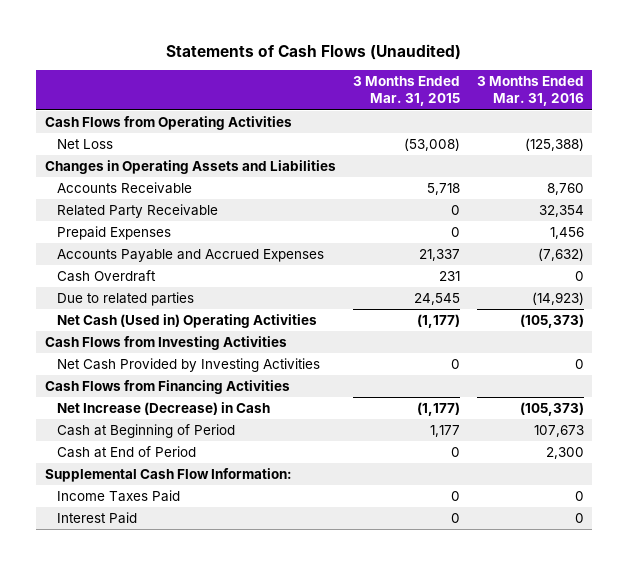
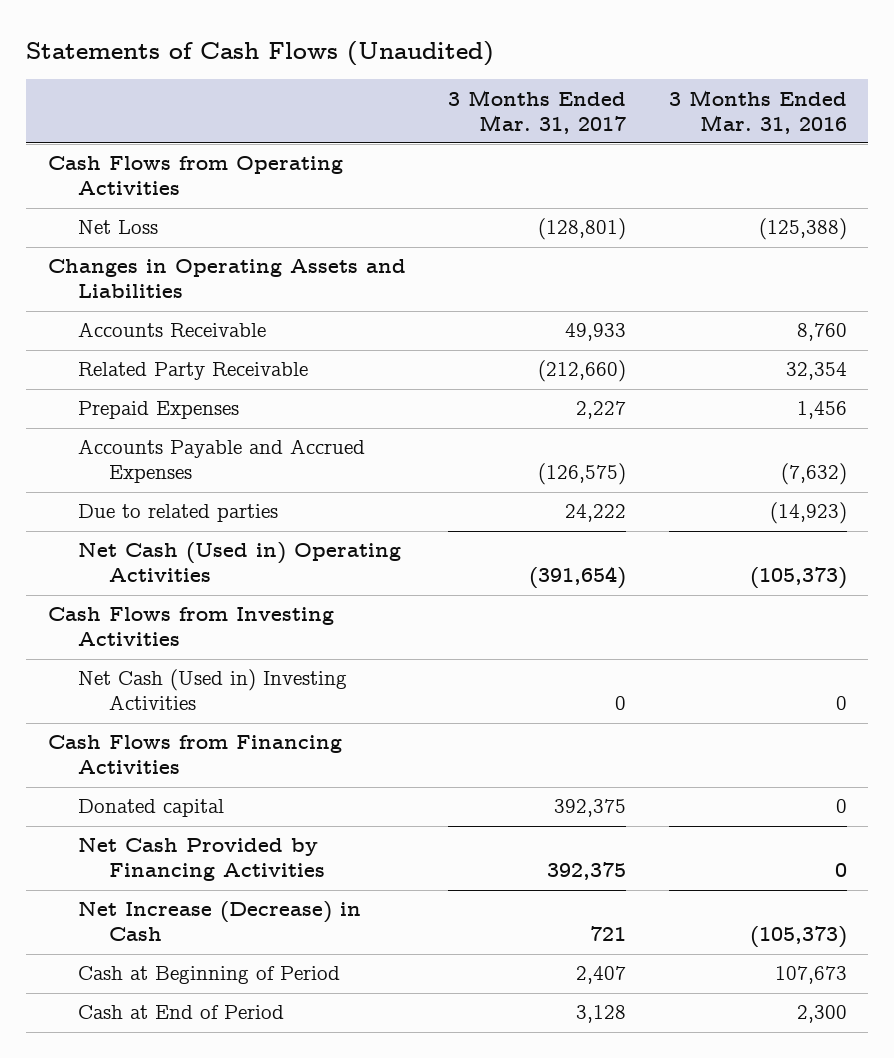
- | 3 Months Ended Mar. 31, 2015 | 3 Months Ended Mar. 31, 2016
+ | 3 Months Ended Mar. 31, 2017 | 3 Months Ended Mar. 31, 2016
- Cash Overdraft | 231 | 0
- Net Cash Provided by Investing Activities | 0 | 0
+ Net Cash (Used in) Investing Activities | 0 | 0
+ Donated capital | 392,375 | 0
+ Net Cash Provided by Financing Activities | 392,375 | 0
- Supplemental Cash Flow Information:
- Income Taxes Paid | 0 | 0
- Interest Paid | 0 | 0

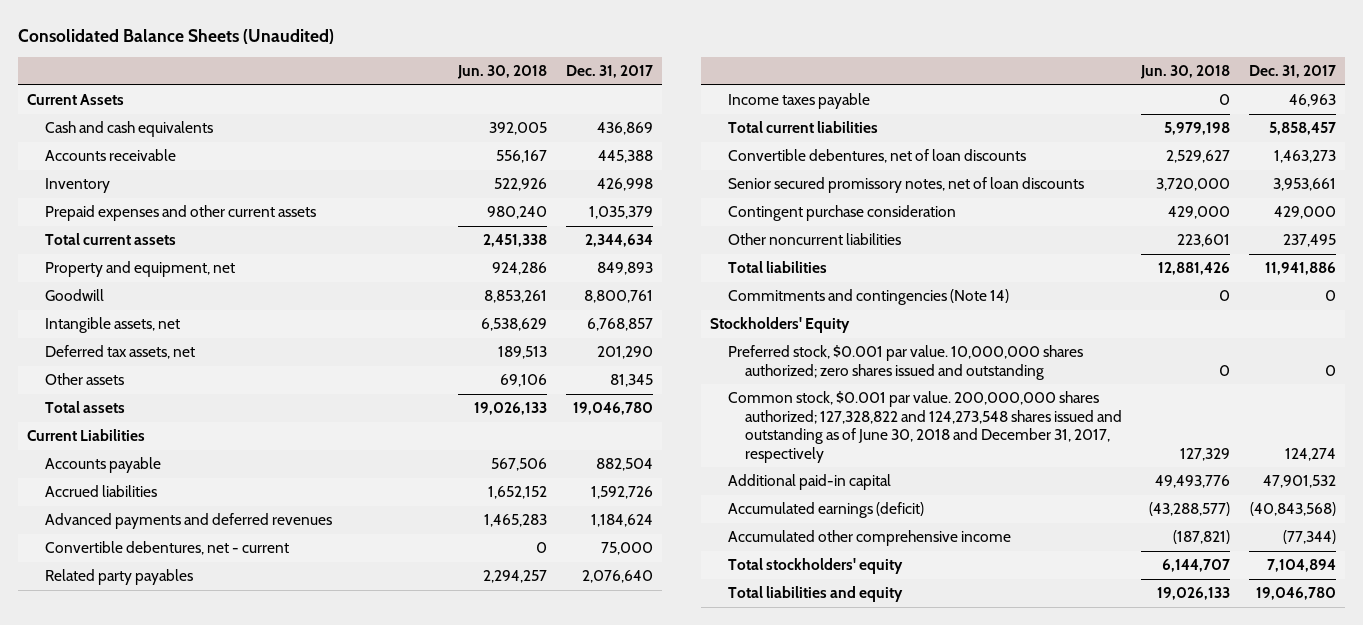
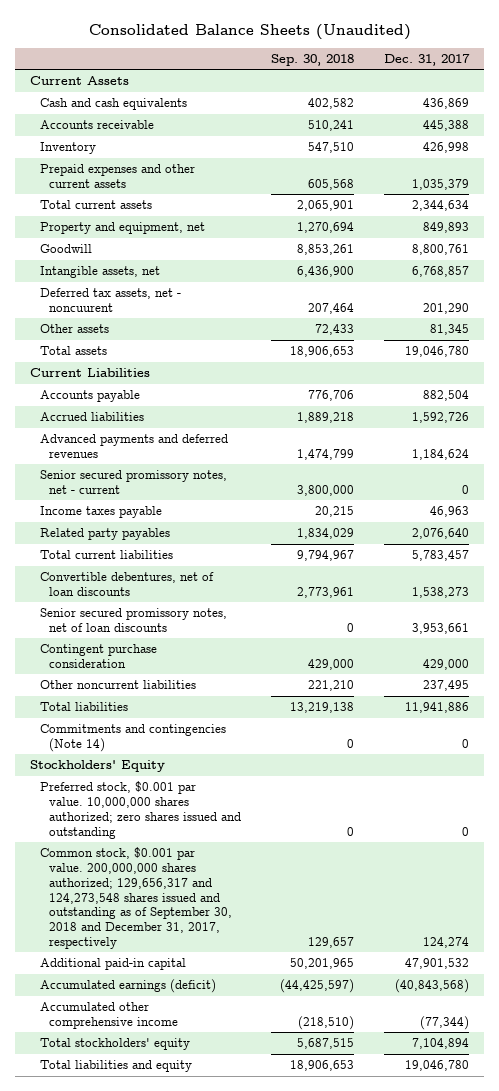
- | Jun. 30, 2018 | Dec. 31, 2017
+ | Sep. 30, 2018 | Dec. 31, 2017
- Deferred tax assets, net | 189,513 | 201,290
+ Deferred tax assets, net - noncuurent | 207,464 | 201,290
- Convertible debentures, net - current | 0 | 75,000
+ Senior secured promissory notes, net - current | 3,800,000 | 0
- Total current liabilities | 5,979,198 | 5,858,457
- Convertible debentures, net of loan discounts | 2,529,627 | 1,463,273
moved down: Related party payables | 1,834,029 | 2,076,640
+ Total current liabilities | 9,794,967 | 5,783,457
+ Convertible debentures, net of loan discounts | 2,773,961 | 1,538,273
- Common stock, $0.001 par value. 200,000,000 shares authorized; 127,328,822 and 124,273,548 shares issued and outstanding as of June 30, 2018 and December 31, 2017, respectively | 127,329 | 124,274
+ Common stock, $0.001 par value. 200,000,000 shares authorized; 129,656,317 and 124,273,548 shares issued and outstanding as of September 30, 2018 and December 31, 2017, respectively | 129,657 | 124,274

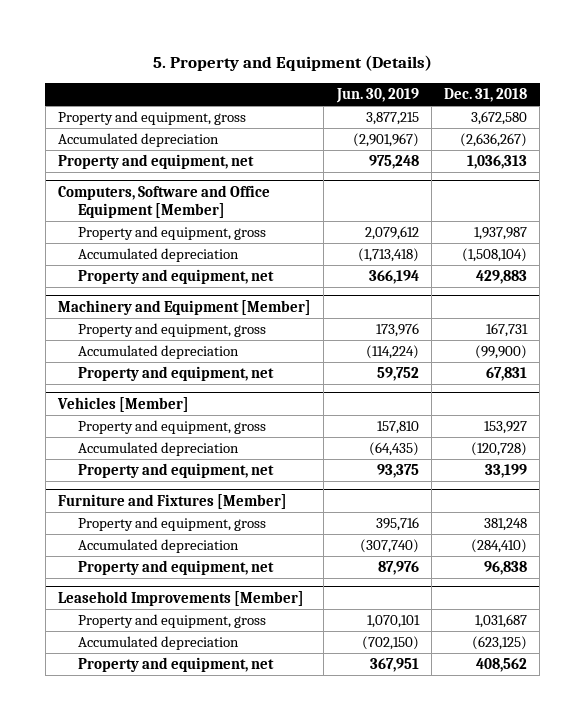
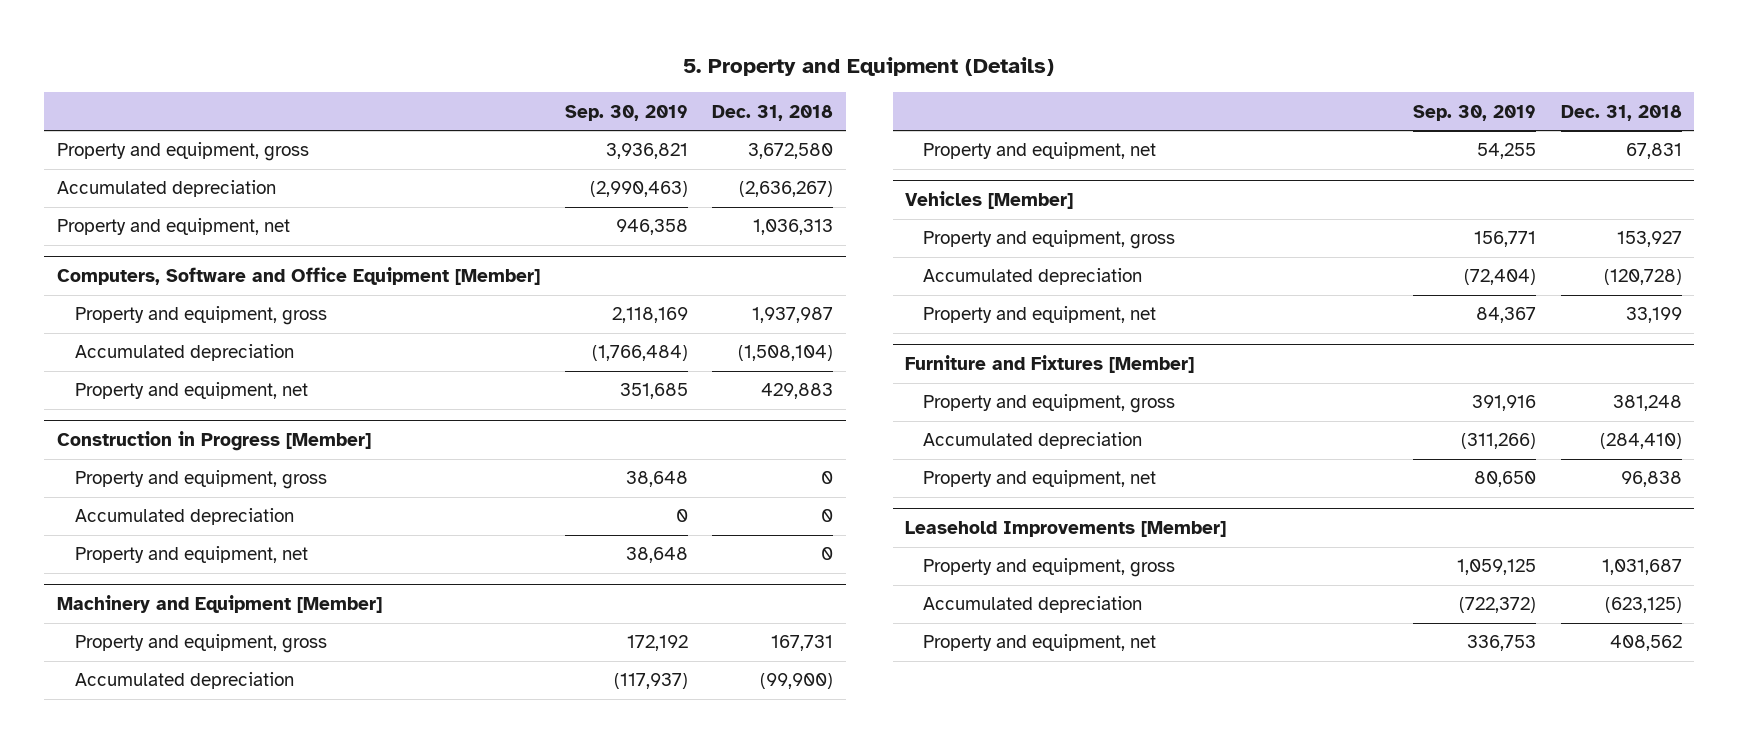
- | Jun. 30, 2019 | Dec. 31, 2018
+ | Sep. 30, 2019 | Dec. 31, 2018
+ Construction in Progress [Member]
+ Property and equipment, gross | 38,648 | 0
+ Accumulated depreciation | 0 | 0
+ Property and equipment, net | 38,648 | 0

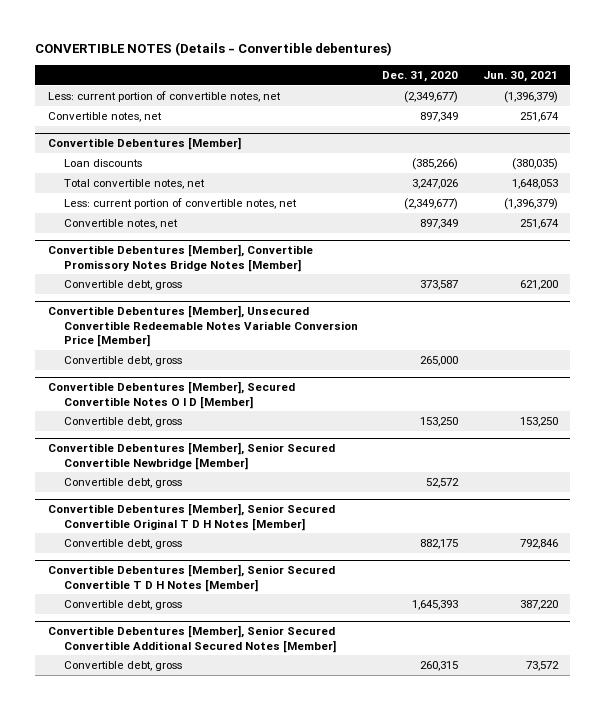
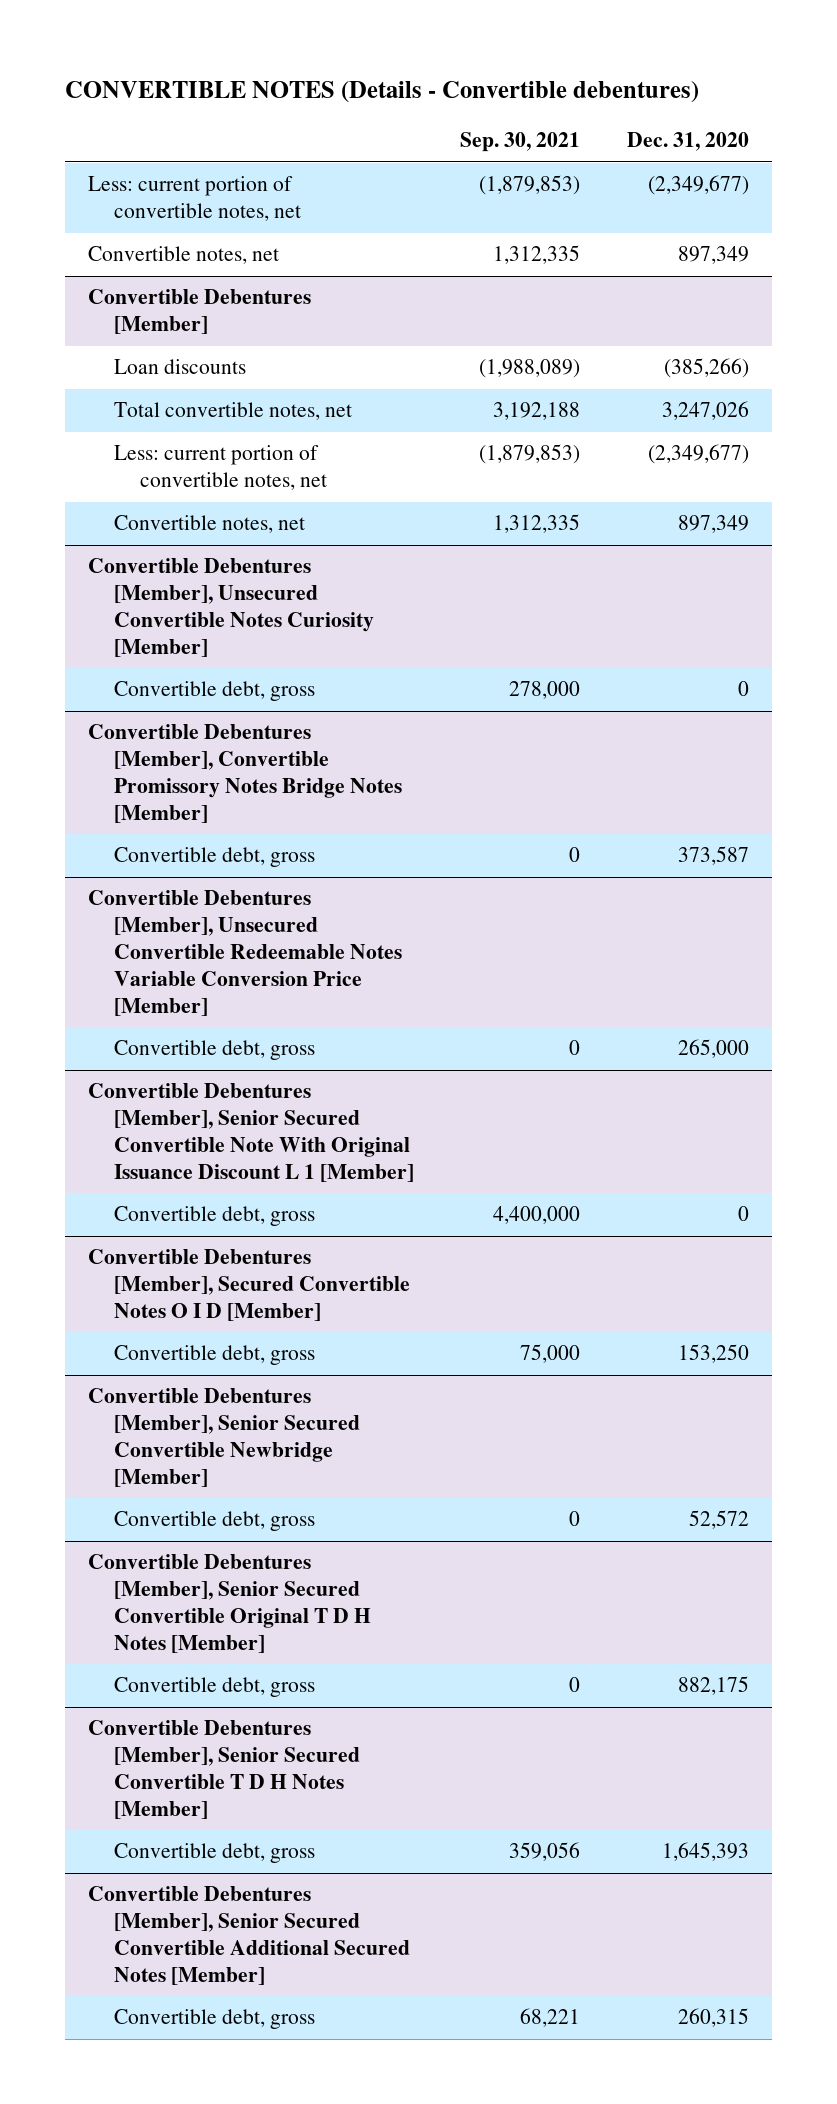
- | Dec. 31, 2020 | Jun. 30, 2021
+ | Sep. 30, 2021 | Dec. 31, 2020
+ Convertible Debentures [Member], Unsecured Convertible Notes Curiosity [Member]
+ Convertible debt, gross | 278,000 | 0
+ Convertible Debentures [Member], Senior Secured Convertible Note With Original Issuance Discount L 1 [Member]
+ Convertible debt, gross | 4,400,000 | 0

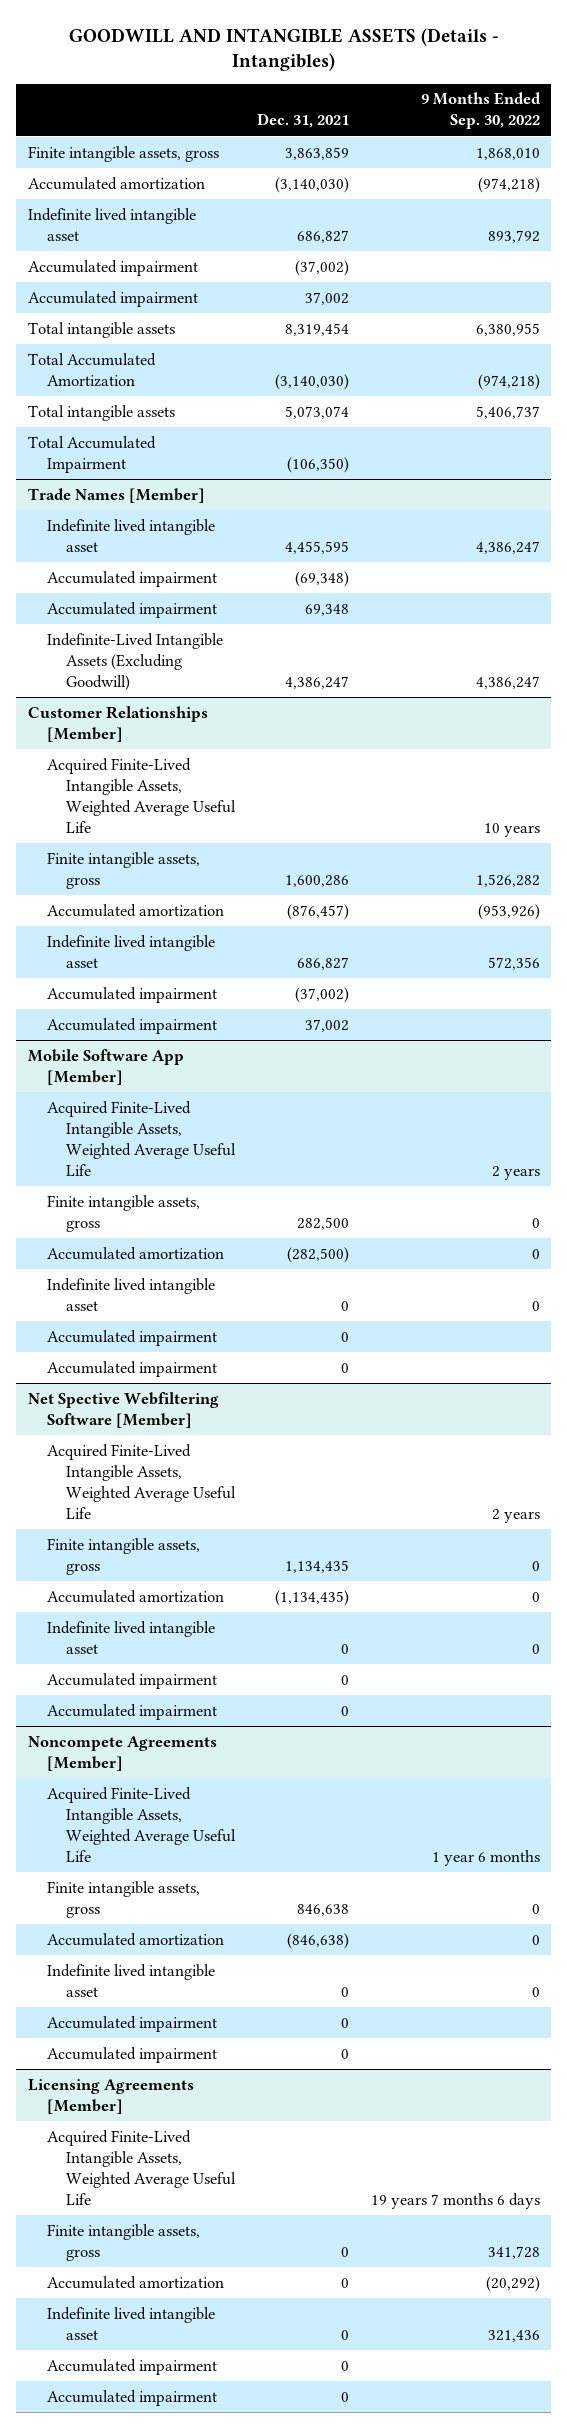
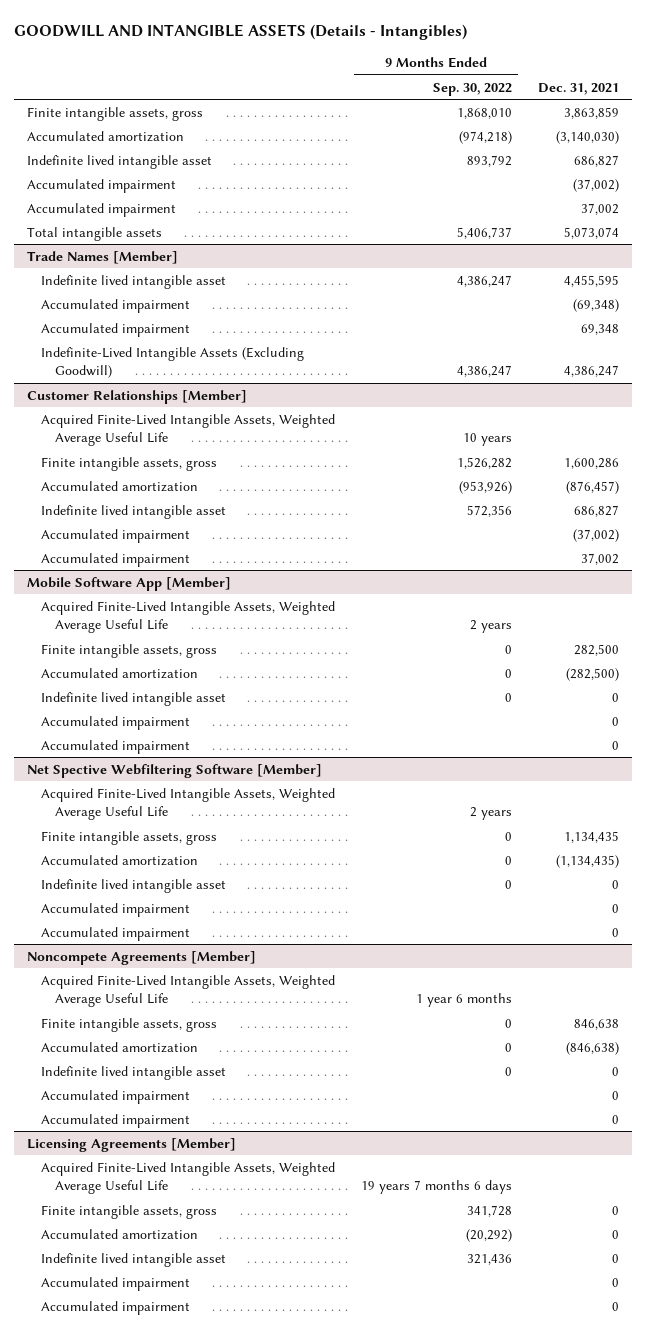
- | Dec. 31, 2021 | 9 Months Ended Sep. 30, 2022
+ | 9 Months Ended Sep. 30, 2022 | Dec. 31, 2021
- Total intangible assets | 8,319,454 | 6,380,955
- Total Accumulated Amortization | (3,140,030) | (974,218)
- Total Accumulated Impairment | (106,350) |

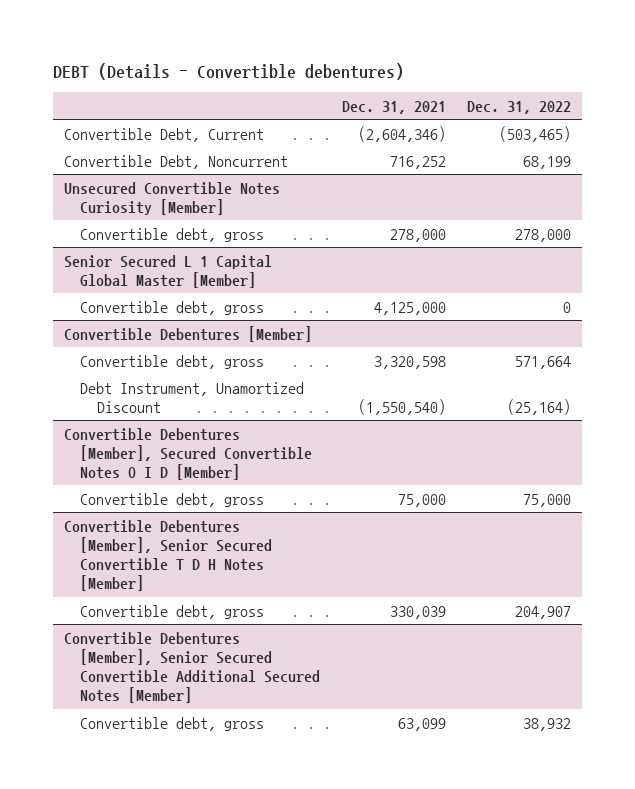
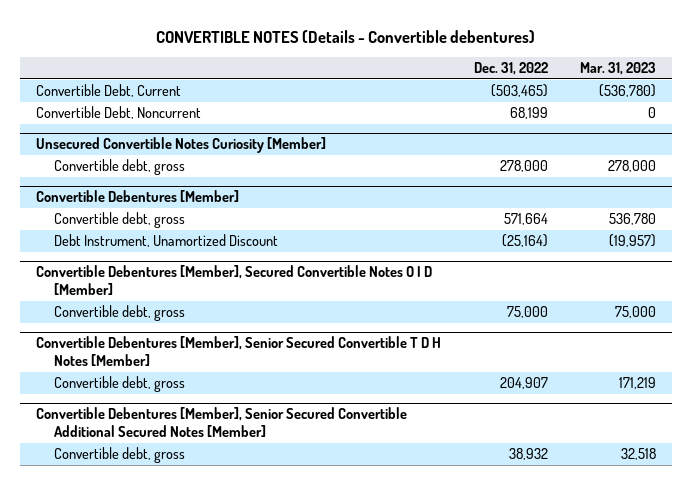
- DEBT (Details - Convertible debentures)
+ CONVERTIBLE NOTES (Details - Convertible debentures)
- | Dec. 31, 2021 | Dec. 31, 2022
+ | Dec. 31, 2022 | Mar. 31, 2023
- Senior Secured L 1 Capital Global Master [Member]
- Convertible debt, gross | 4,125,000 | 0

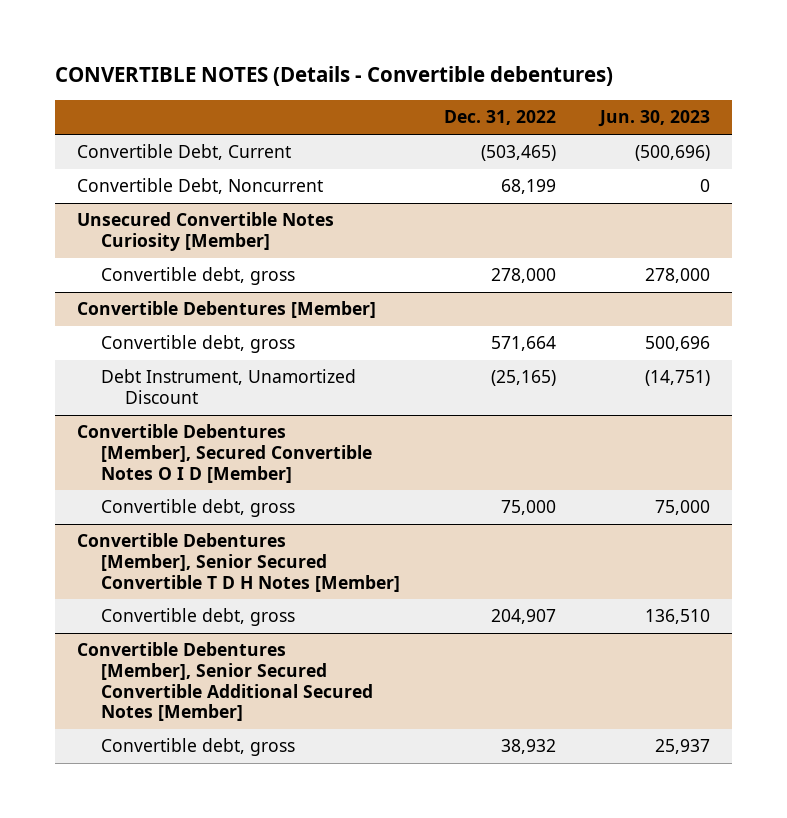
- | Dec. 31, 2022 | Mar. 31, 2023
+ | Dec. 31, 2022 | Jun. 30, 2023
@ Convertible Debentures [Member]
- Debt Instrument, Unamortized Discount | (25,164) | (19,957)
+ Debt Instrument, Unamortized Discount | (25,165) | (14,751)

